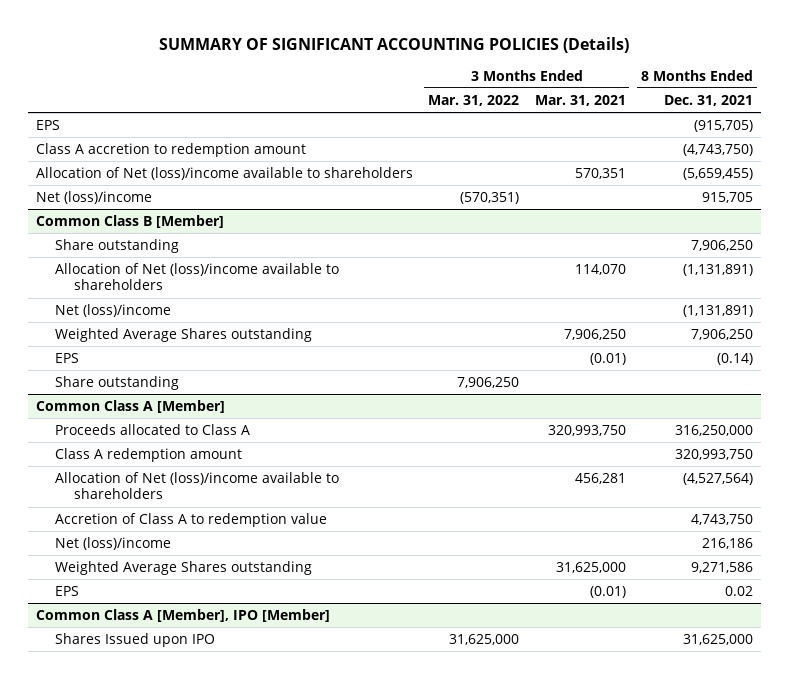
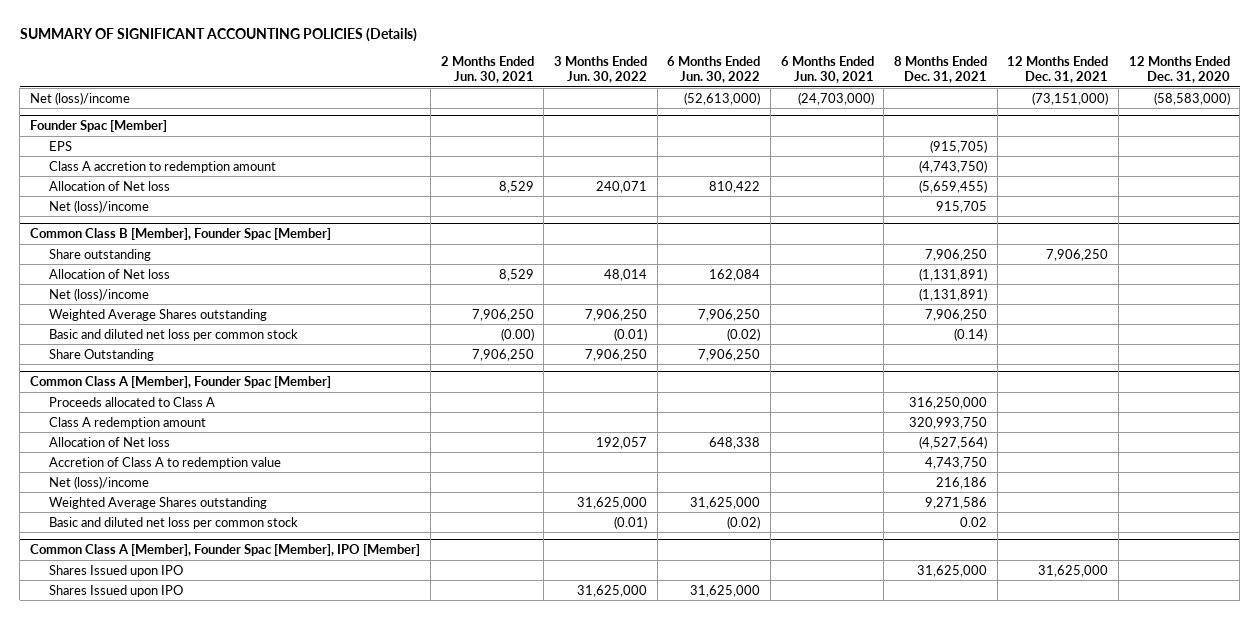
- | 3 Months Ended Mar. 31, 2022 | 3 Months Ended Mar. 31, 2021 | 8 Months Ended Dec. 31, 2021
+ | 2 Months Ended Jun. 30, 2021 | 3 Months Ended Jun. 30, 2022 | 6 Months Ended Jun. 30, 2022 | 6 Months Ended Jun. 30, 2021 | 8 Months Ended Dec. 31, 2021 | 12 Months Ended Dec. 31, 2021 | 12 Months Ended Dec. 31, 2020
+ Net (loss)/income | | | (52,613,000) | (24,703,000) | | (73,151,000) | (58,583,000)
+ Founder Spac [Member]
- Allocation of Net (loss)/income available to shareholders | | 570,351 | (5,659,455)
+ Allocation of Net loss | 8,529 | 240,071 | 810,422 | | (5,659,455) | |
- Common Class B [Member]
+ Common Class B [Member], Founder Spac [Member]
- Allocation of Net (loss)/income available to shareholders | | 114,070 | (1,131,891)
+ Allocation of Net loss | 8,529 | 48,014 | 162,084 | | (1,131,891) | |
- EPS | | (0.01) | (0.14)
- Share outstanding | 7,906,250 | |
- Common Class A [Member]
+ Basic and diluted net loss per common stock | (0.00) | (0.01) | (0.02) | | (0.14) | |
+ Share Outstanding | 7,906,250 | 7,906,250 | 7,906,250 | | | |
+ Common Class A [Member], Founder Spac [Member]
- Allocation of Net (loss)/income available to shareholders | | 456,281 | (4,527,564)
+ Allocation of Net loss | | 192,057 | 648,338 | | (4,527,564) | |
- EPS | | (0.01) | 0.02
- Common Class A [Member], IPO [Member]
+ Basic and diluted net loss per common stock | | (0.01) | (0.02) | | 0.02 | |
+ Common Class A [Member], Founder Spac [Member], IPO [Member]
+ Shares Issued upon IPO | | 31,625,000 | 31,625,000 | | | |

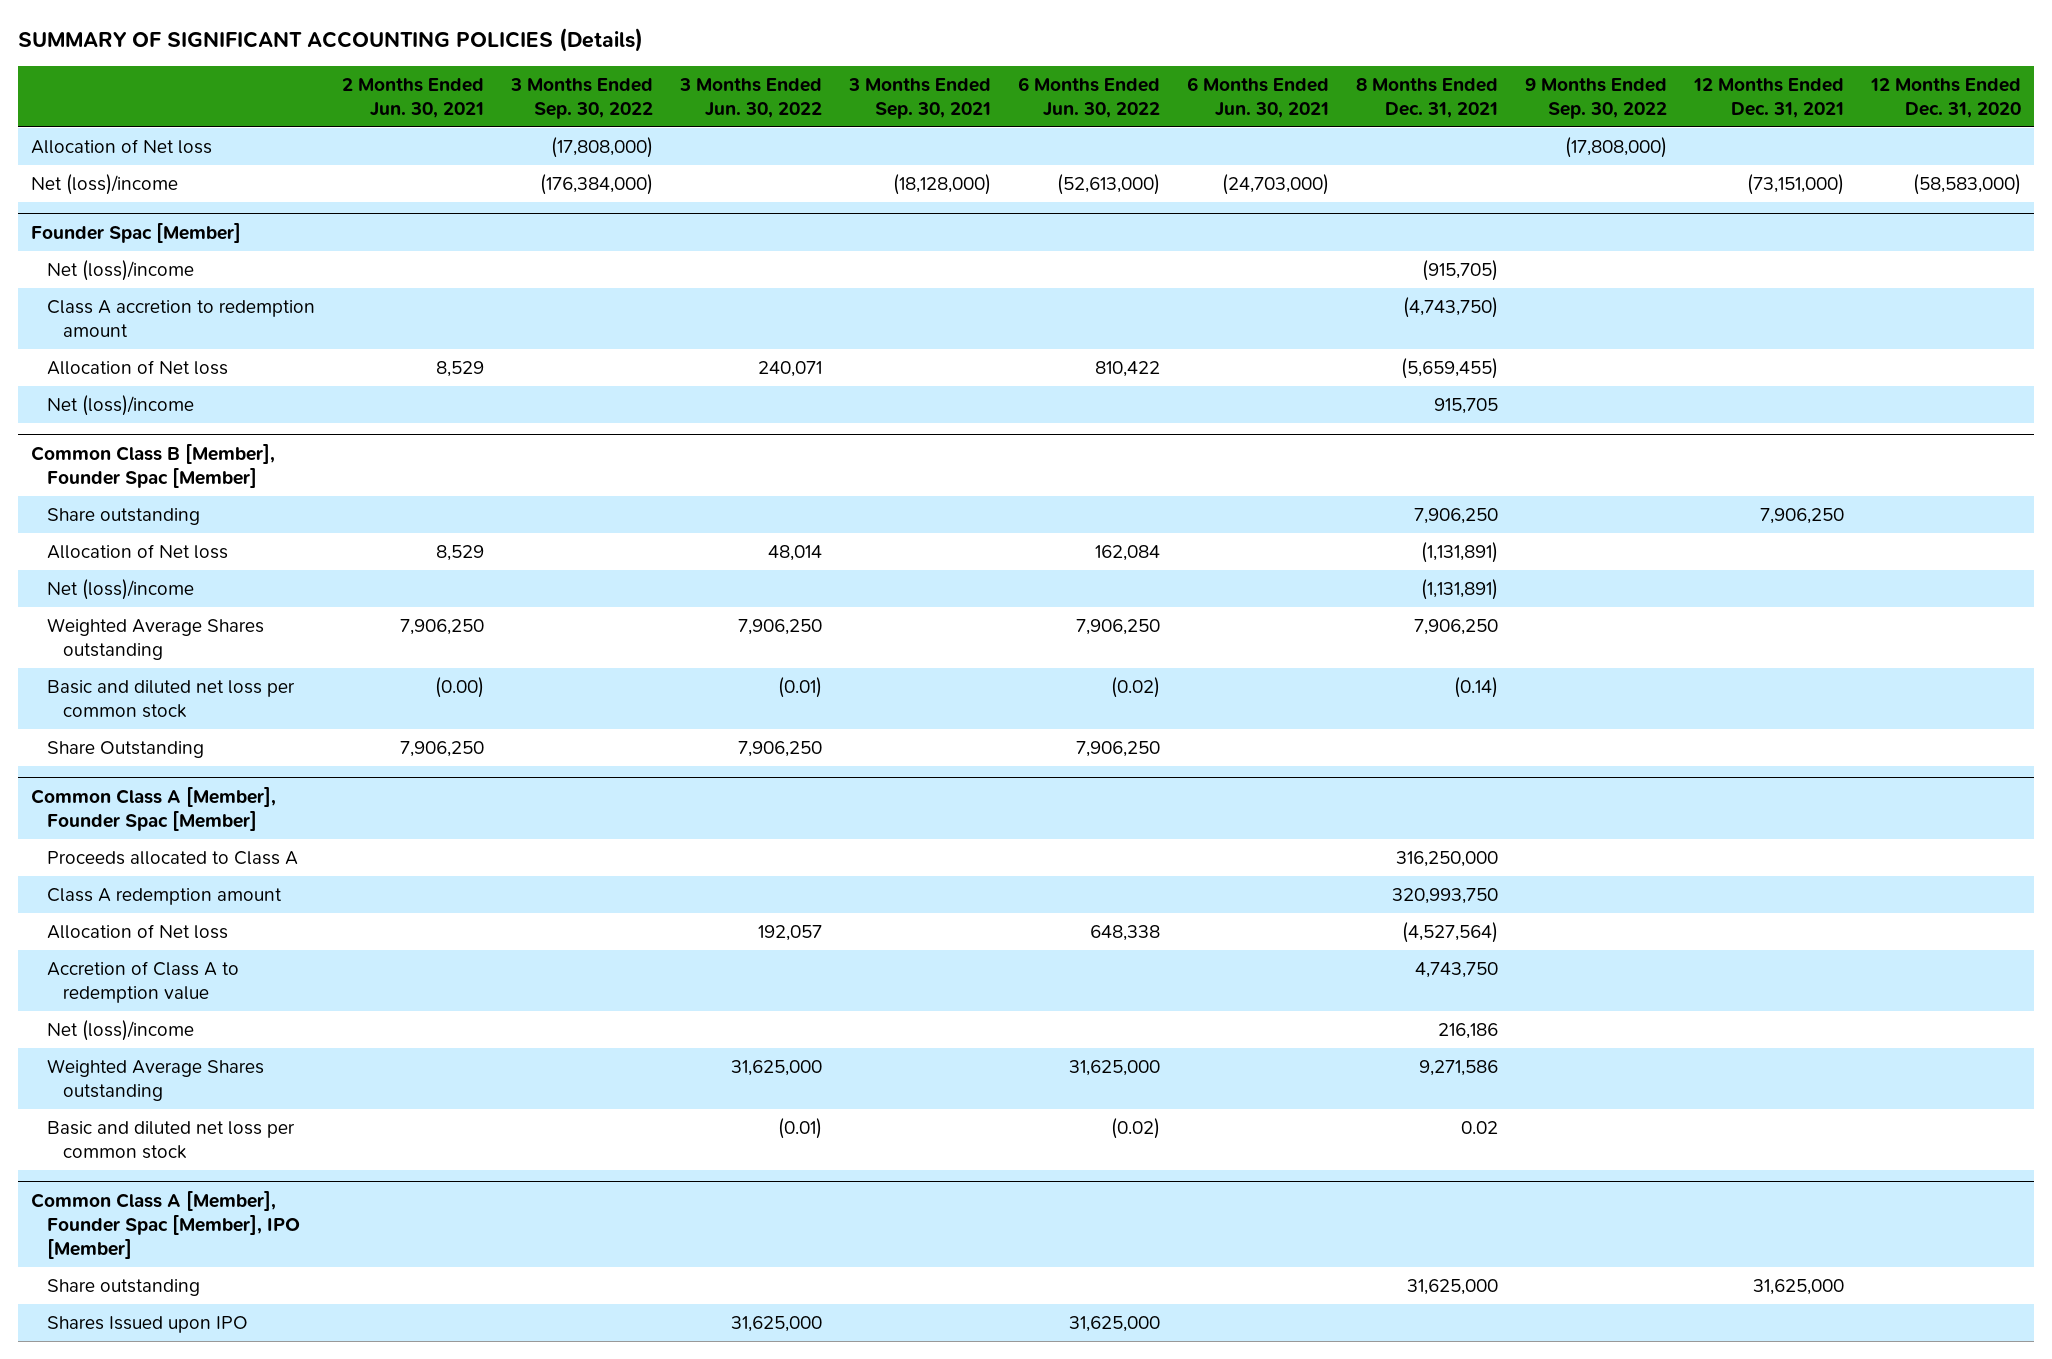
- | 2 Months Ended Jun. 30, 2021 | 3 Months Ended Jun. 30, 2022 | 6 Months Ended Jun. 30, 2022 | 6 Months Ended Jun. 30, 2021 | 8 Months Ended Dec. 31, 2021 | 12 Months Ended Dec. 31, 2021 | 12 Months Ended Dec. 31, 2020
+ | 2 Months Ended Jun. 30, 2021 | 3 Months Ended Sep. 30, 2022 | 3 Months Ended Jun. 30, 2022 | 3 Months Ended Sep. 30, 2021 | 6 Months Ended Jun. 30, 2022 | 6 Months Ended Jun. 30, 2021 | 8 Months Ended Dec. 31, 2021 | 9 Months Ended Sep. 30, 2022 | 12 Months Ended Dec. 31, 2021 | 12 Months Ended Dec. 31, 2020
+ Allocation of Net loss | | (17,808,000) | | | | | | (17,808,000) | |
@ Founder Spac [Member]
- EPS | | | | | (915,705) | |
+ Net (loss)/income | | | | | | | (915,705) | | |
@ Common Class A [Member], Founder Spac [Member], IPO [Member]
- Shares Issued upon IPO | | | | | 31,625,000 | 31,625,000 |
+ Share outstanding | | | | | | | 31,625,000 | | 31,625,000 |

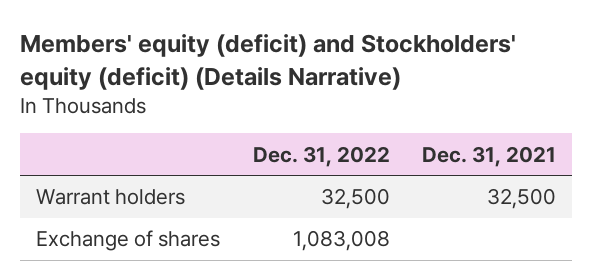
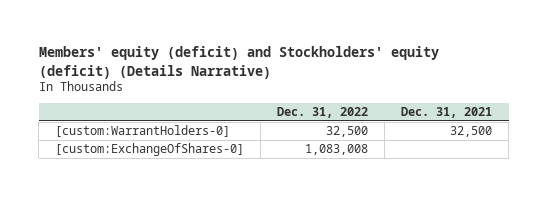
- Warrant holders | 32,500 | 32,500
- Exchange of shares | 1,083,008 |
+ [custom:WarrantHolders-0] | 32,500 | 32,500
+ [custom:ExchangeOfShares-0] | 1,083,008 |

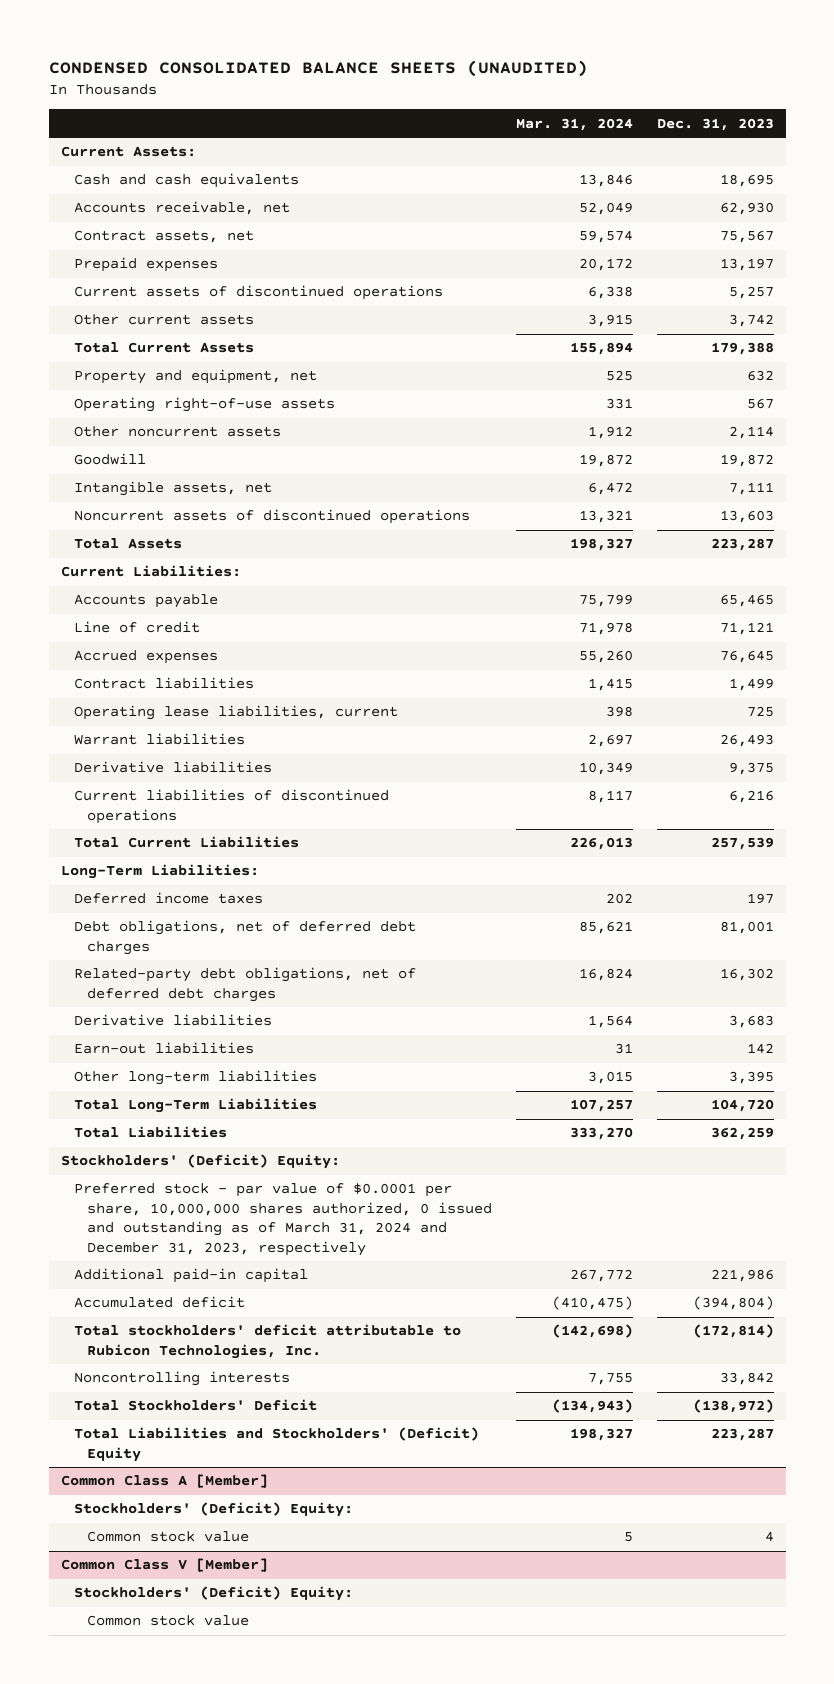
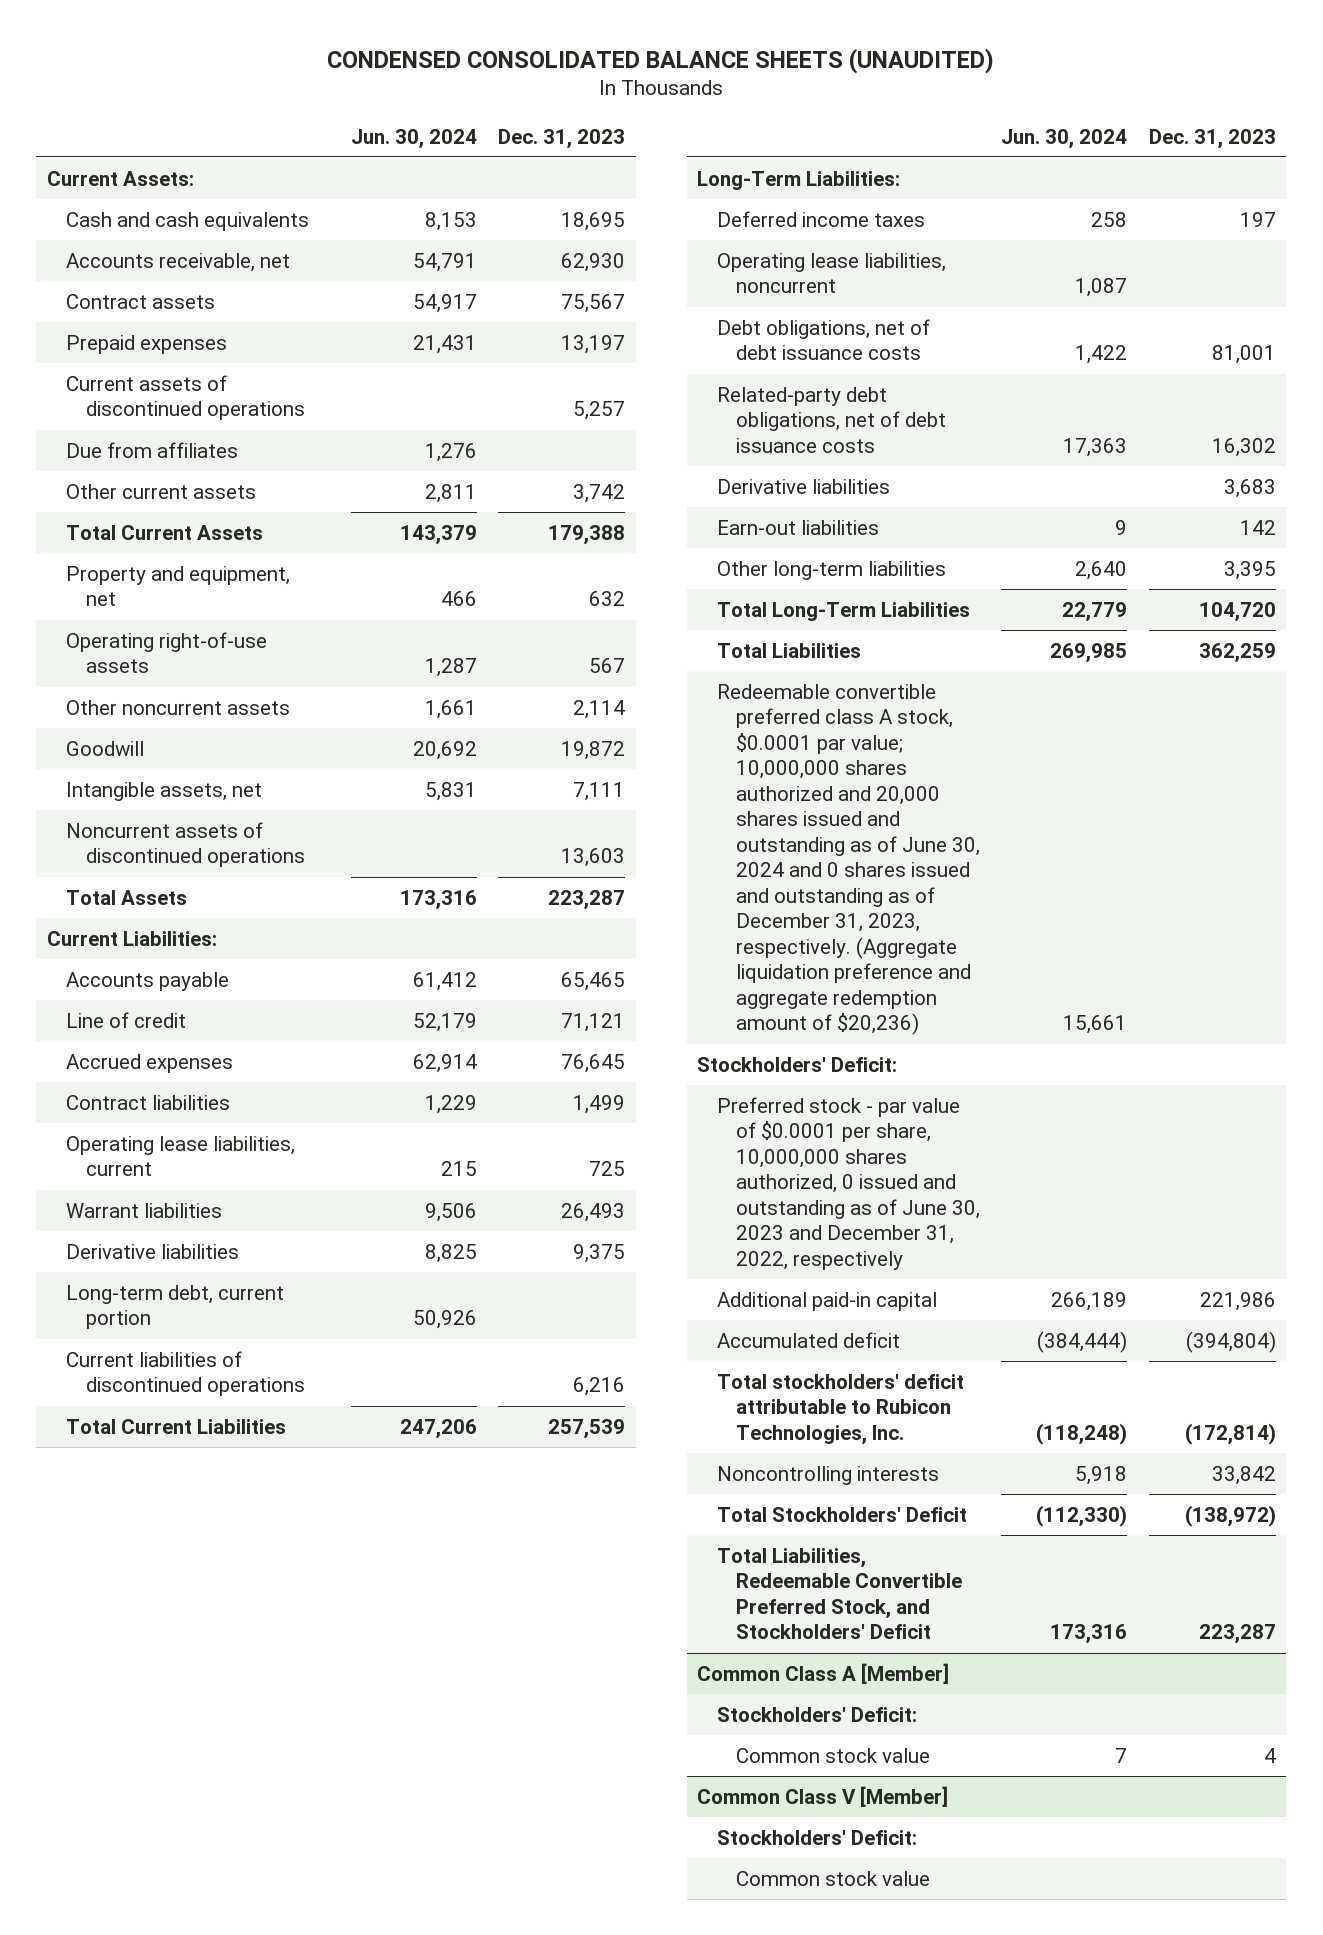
- | Mar. 31, 2024 | Dec. 31, 2023
+ | Jun. 30, 2024 | Dec. 31, 2023
- Contract assets, net | 59,574 | 75,567
+ Contract assets | 54,917 | 75,567
+ Due from affiliates | 1,276 |
+ Long-term debt, current portion | 50,926 |
- Debt obligations, net of deferred debt charges | 85,621 | 81,001
- Related-party debt obligations, net of deferred debt charges | 16,824 | 16,302
+ Operating lease liabilities, noncurrent | 1,087 |
+ Debt obligations, net of debt issuance costs | 1,422 | 81,001
+ Related-party debt obligations, net of debt issuance costs | 17,363 | 16,302
- Stockholders' (Deficit) Equity:
- Preferred stock - par value of $0.0001 per share, 10,000,000 shares authorized, 0 issued and outstanding as of March 31, 2024 and December 31, 2023, respectively
+ Redeemable convertible preferred class A stock, $0.0001 par value; 10,000,000 shares authorized and 20,000 shares issued and outstanding as of June 30, 2024 and 0 shares issued and outstanding as of December 31, 2023, respectively. (Aggregate liquidation preference and aggregate redemption amount of $20,236) | 15,661 |
+ Stockholders' Deficit:
+ Preferred stock - par value of $0.0001 per share, 10,000,000 shares authorized, 0 issued and outstanding as of June 30, 2023 and December 31, 2022, respectively
- Total Liabilities and Stockholders' (Deficit) Equity | 198,327 | 223,287
+ Total Liabilities, Redeemable Convertible Preferred Stock, and Stockholders' Deficit | 173,316 | 223,287
@ Common Class A [Member]
- Stockholders' (Deficit) Equity:
+ Stockholders' Deficit:
@ Common Class V [Member]
- Stockholders' (Deficit) Equity:
+ Stockholders' Deficit:

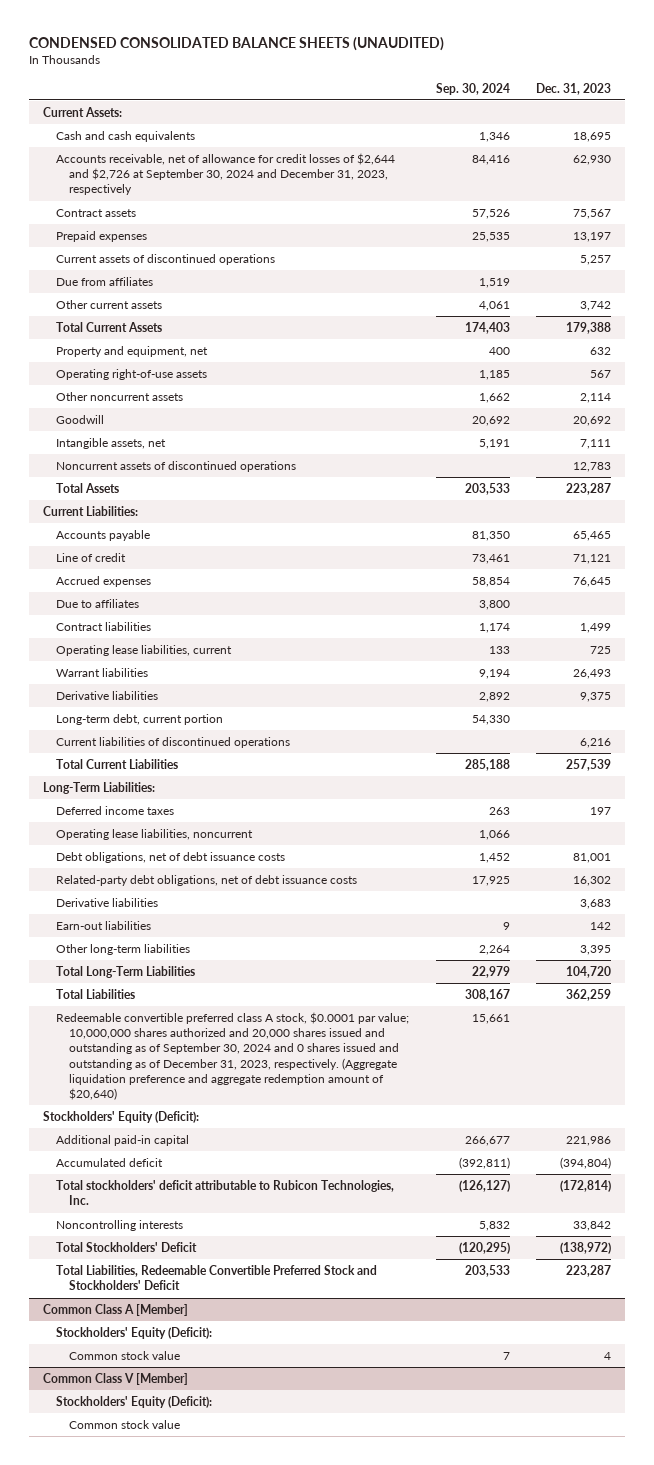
- | Jun. 30, 2024 | Dec. 31, 2023
+ | Sep. 30, 2024 | Dec. 31, 2023
- Accounts receivable, net | 54,791 | 62,930
+ Accounts receivable, net of allowance for credit losses of $2,644 and $2,726 at September 30, 2024 and December 31, 2023, respectively | 84,416 | 62,930
- Goodwill | 20,692 | 19,872
+ Goodwill | 20,692 | 20,692
- Noncurrent assets of discontinued operations | | 13,603
+ Noncurrent assets of discontinued operations | | 12,783
+ Due to affiliates | 3,800 |
- Redeemable convertible preferred class A stock, $0.0001 par value; 10,000,000 shares authorized and 20,000 shares issued and outstanding as of June 30, 2024 and 0 shares issued and outstanding as of December 31, 2023, respectively. (Aggregate liquidation preference and aggregate redemption amount of $20,236) | 15,661 |
- Stockholders' Deficit:
- Preferred stock - par value of $0.0001 per share, 10,000,000 shares authorized, 0 issued and outstanding as of June 30, 2023 and December 31, 2022, respectively
+ Redeemable convertible preferred class A stock, $0.0001 par value; 10,000,000 shares authorized and 20,000 shares issued and outstanding as of September 30, 2024 and 0 shares issued and outstanding as of December 31, 2023, respectively. (Aggregate liquidation preference and aggregate redemption amount of $20,640) | 15,661 |
+ Stockholders' Equity (Deficit):
- Total Liabilities, Redeemable Convertible Preferred Stock, and Stockholders' Deficit | 173,316 | 223,287
+ Total Liabilities, Redeemable Convertible Preferred Stock and Stockholders' Deficit | 203,533 | 223,287
@ Common Class A [Member]
- Stockholders' Deficit:
+ Stockholders' Equity (Deficit):
@ Common Class V [Member]
- Stockholders' Deficit:
+ Stockholders' Equity (Deficit):

